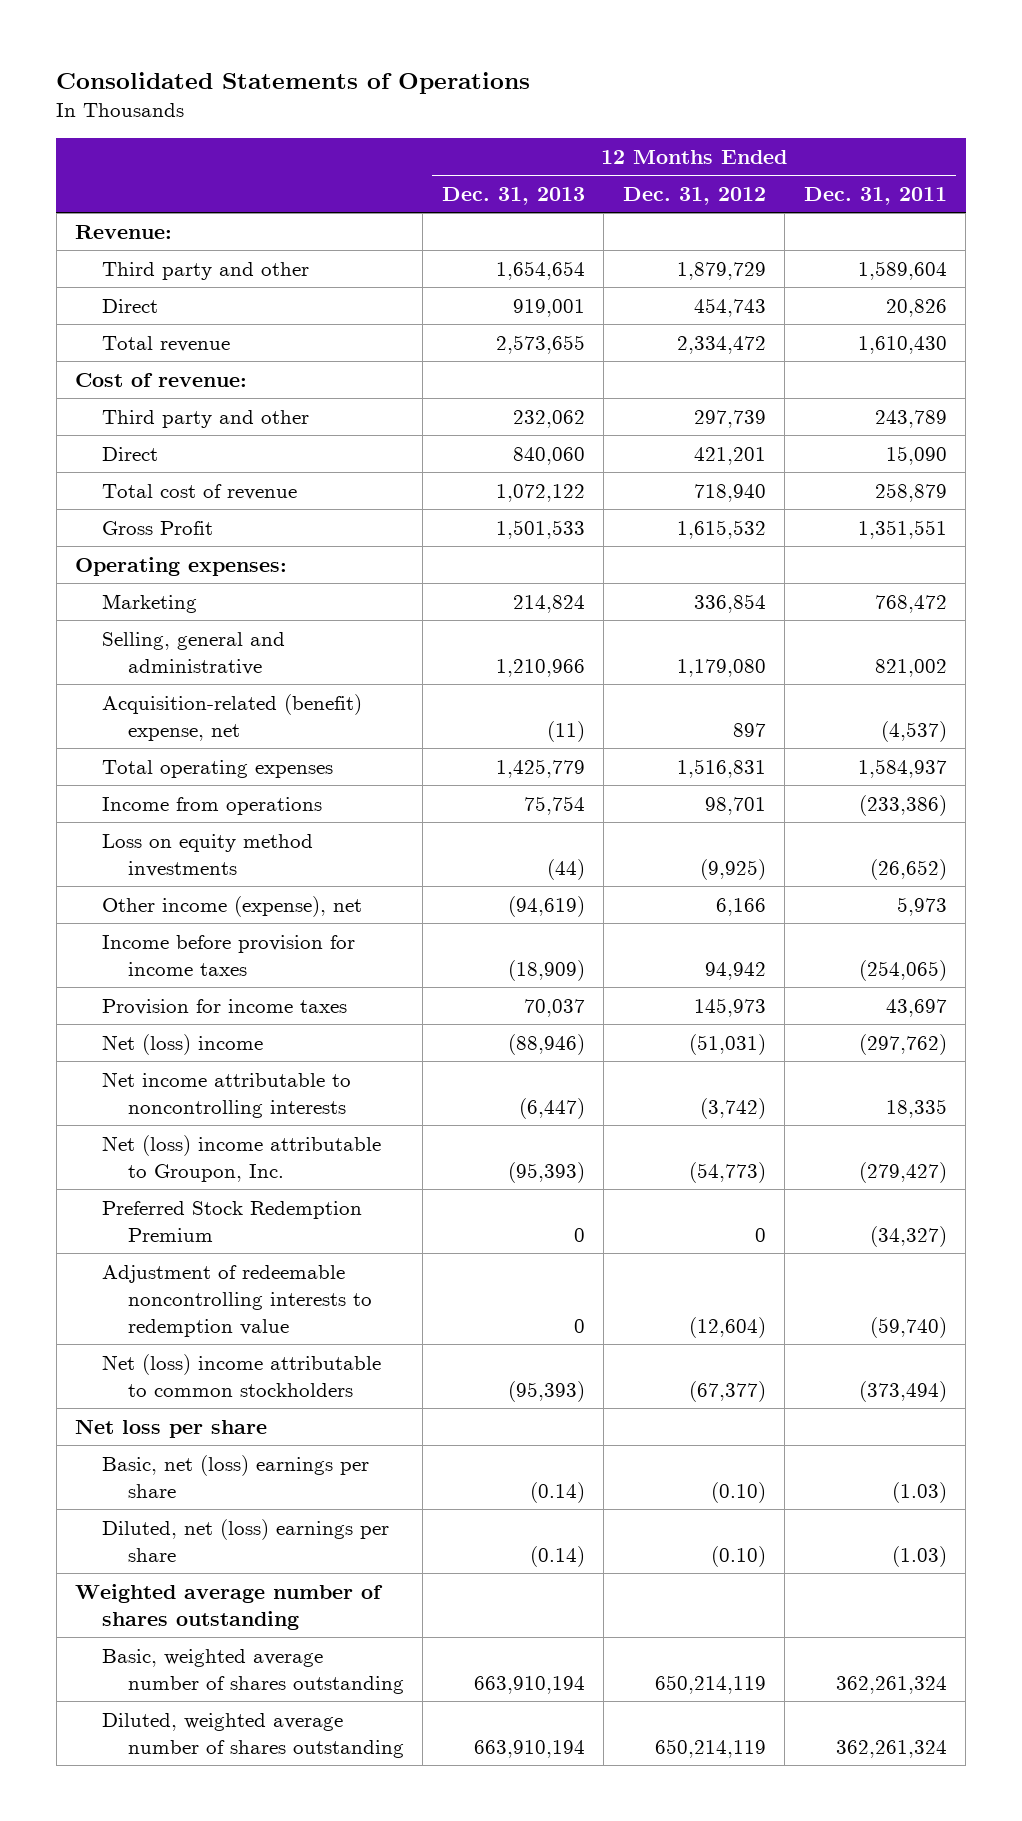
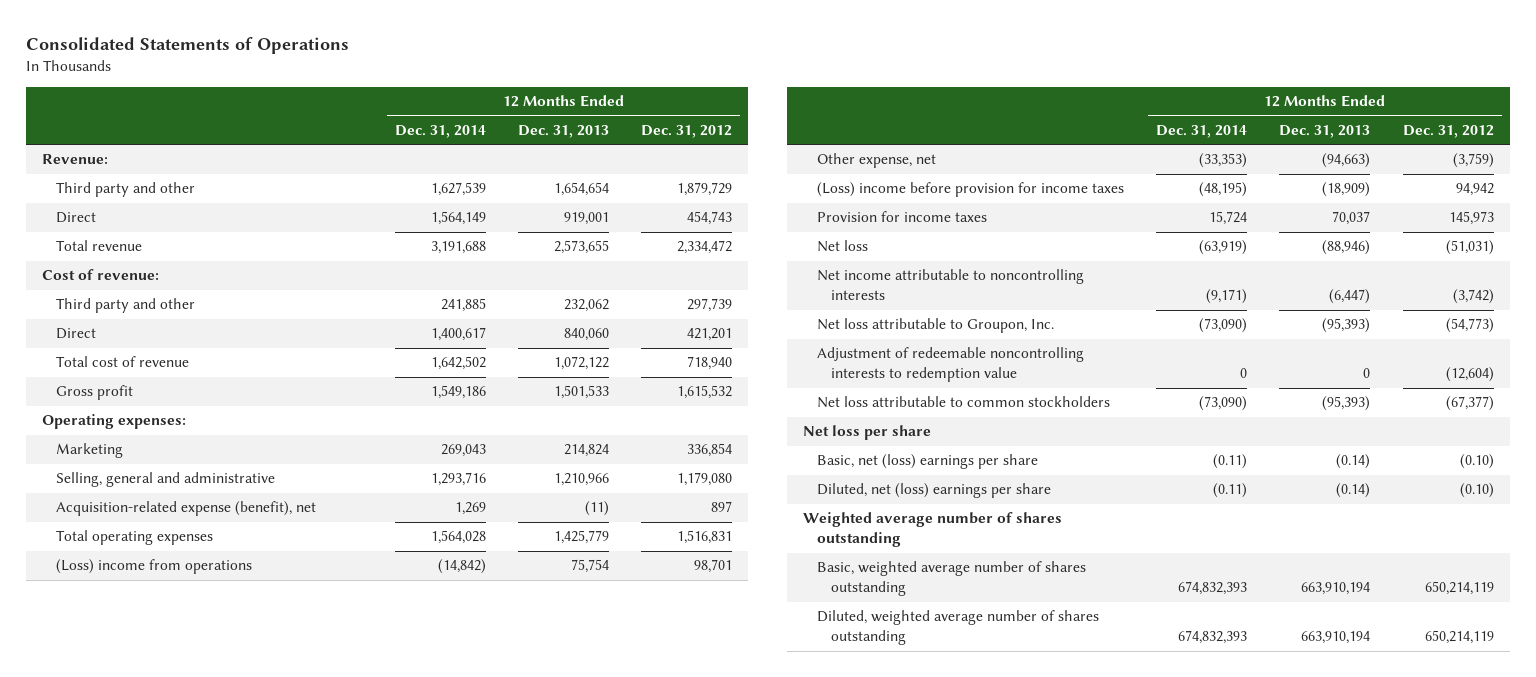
- | 12 Months Ended Dec. 31, 2013 | 12 Months Ended Dec. 31, 2012 | 12 Months Ended Dec. 31, 2011
+ | 12 Months Ended Dec. 31, 2014 | 12 Months Ended Dec. 31, 2013 | 12 Months Ended Dec. 31, 2012
- Gross Profit | 1,501,533 | 1,615,532 | 1,351,551
+ Gross profit | 1,549,186 | 1,501,533 | 1,615,532
- Acquisition-related (benefit) expense, net | (11) | 897 | (4,537)
+ Acquisition-related expense (benefit), net | 1,269 | (11) | 897
- Income from operations | 75,754 | 98,701 | (233,386)
- Loss on equity method investments | (44) | (9,925) | (26,652)
- Other income (expense), net | (94,619) | 6,166 | 5,973
- Income before provision for income taxes | (18,909) | 94,942 | (254,065)
+ (Loss) income from operations | (14,842) | 75,754 | 98,701
+ Other expense, net | (33,353) | (94,663) | (3,759)
+ (Loss) income before provision for income taxes | (48,195) | (18,909) | 94,942
- Net (loss) income | (88,946) | (51,031) | (297,762)
+ Net loss | (63,919) | (88,946) | (51,031)
- Net (loss) income attributable to Groupon, Inc. | (95,393) | (54,773) | (279,427)
- Preferred Stock Redemption Premium | 0 | 0 | (34,327)
+ Net loss attributable to Groupon, Inc. | (73,090) | (95,393) | (54,773)
- Net (loss) income attributable to common stockholders | (95,393) | (67,377) | (373,494)
+ Net loss attributable to common stockholders | (73,090) | (95,393) | (67,377)

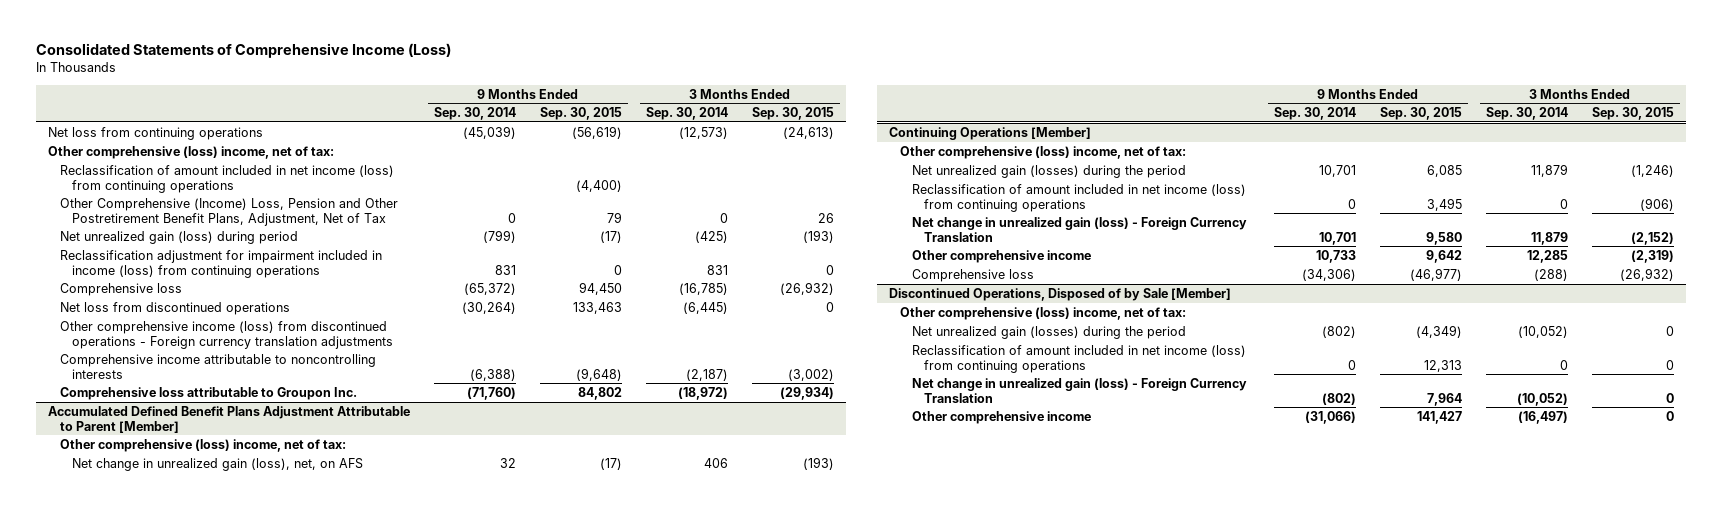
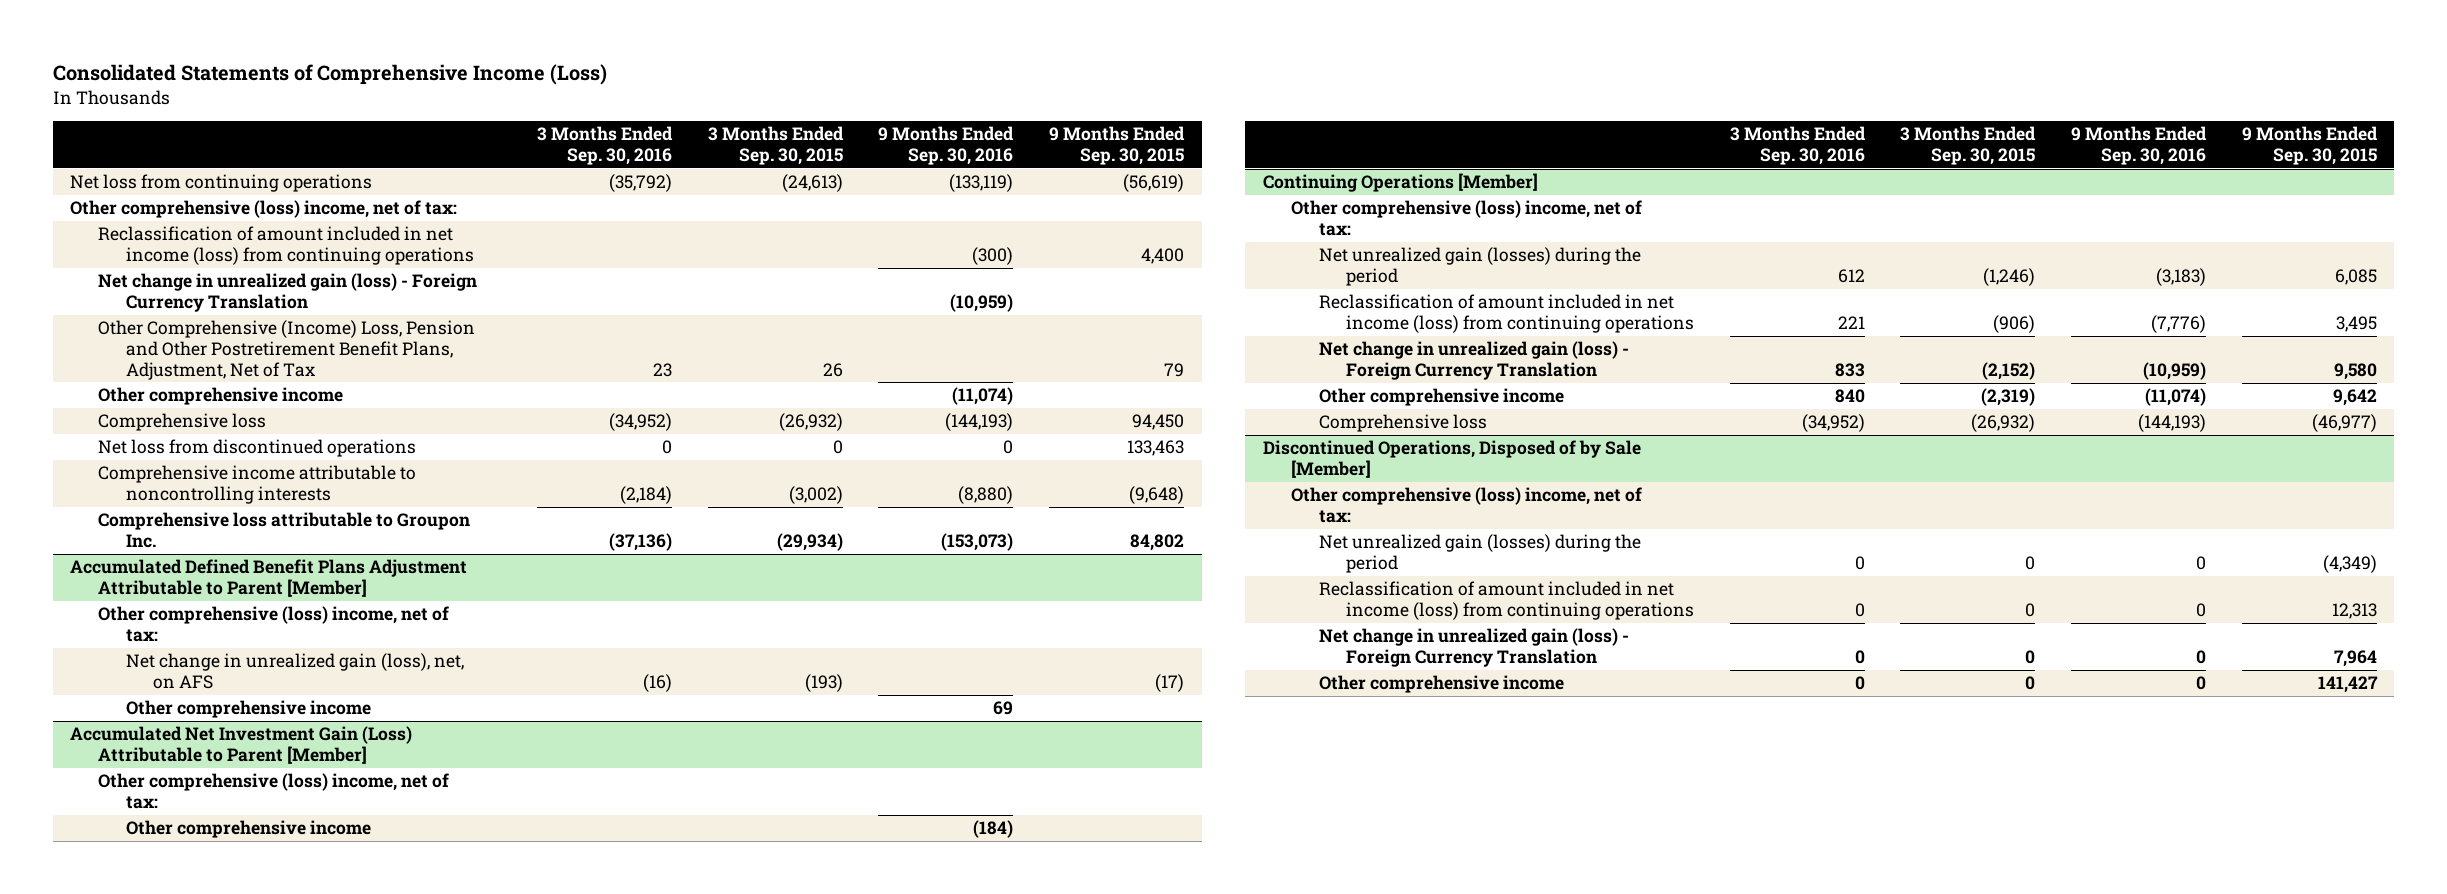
- | 9 Months Ended Sep. 30, 2014 | 9 Months Ended Sep. 30, 2015 | 3 Months Ended Sep. 30, 2014 | 3 Months Ended Sep. 30, 2015
+ | 3 Months Ended Sep. 30, 2016 | 3 Months Ended Sep. 30, 2015 | 9 Months Ended Sep. 30, 2016 | 9 Months Ended Sep. 30, 2015
- Reclassification of amount included in net income (loss) from continuing operations | | (4,400) | |
+ Reclassification of amount included in net income (loss) from continuing operations | | | (300) | 4,400
+ Net change in unrealized gain (loss) - Foreign Currency Translation | | | (10,959) |
- Net unrealized gain (loss) during period | (799) | (17) | (425) | (193)
- Reclassification adjustment for impairment included in income (loss) from continuing operations | 831 | 0 | 831 | 0
+ Other comprehensive income | | | (11,074) |
- Other comprehensive income (loss) from discontinued operations - Foreign currency translation adjustments
@ Accumulated Defined Benefit Plans Adjustment Attributable to Parent [Member]
+ Other comprehensive income | | | 69 |
+ Accumulated Net Investment Gain (Loss) Attributable to Parent [Member]
+ Other comprehensive (loss) income, net of tax:
+ Other comprehensive income | | | (184) |

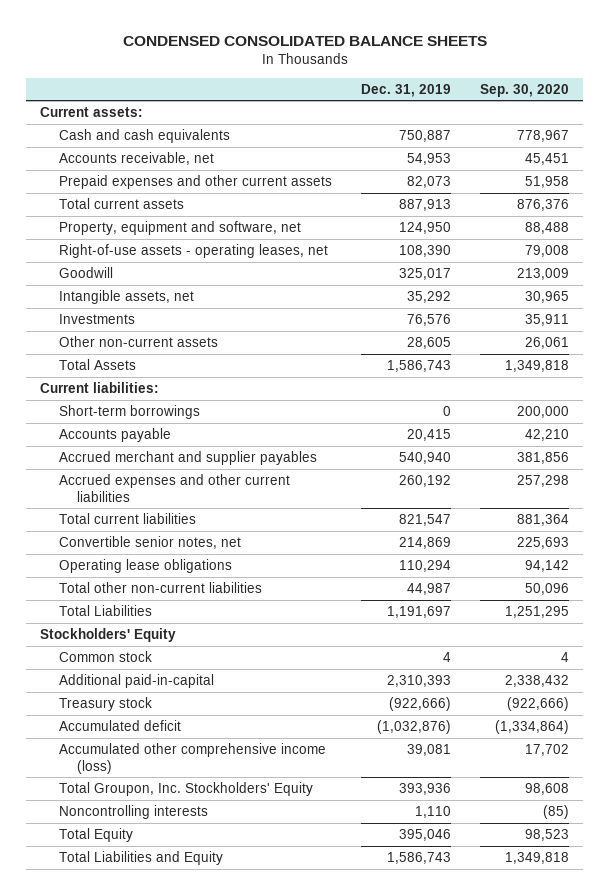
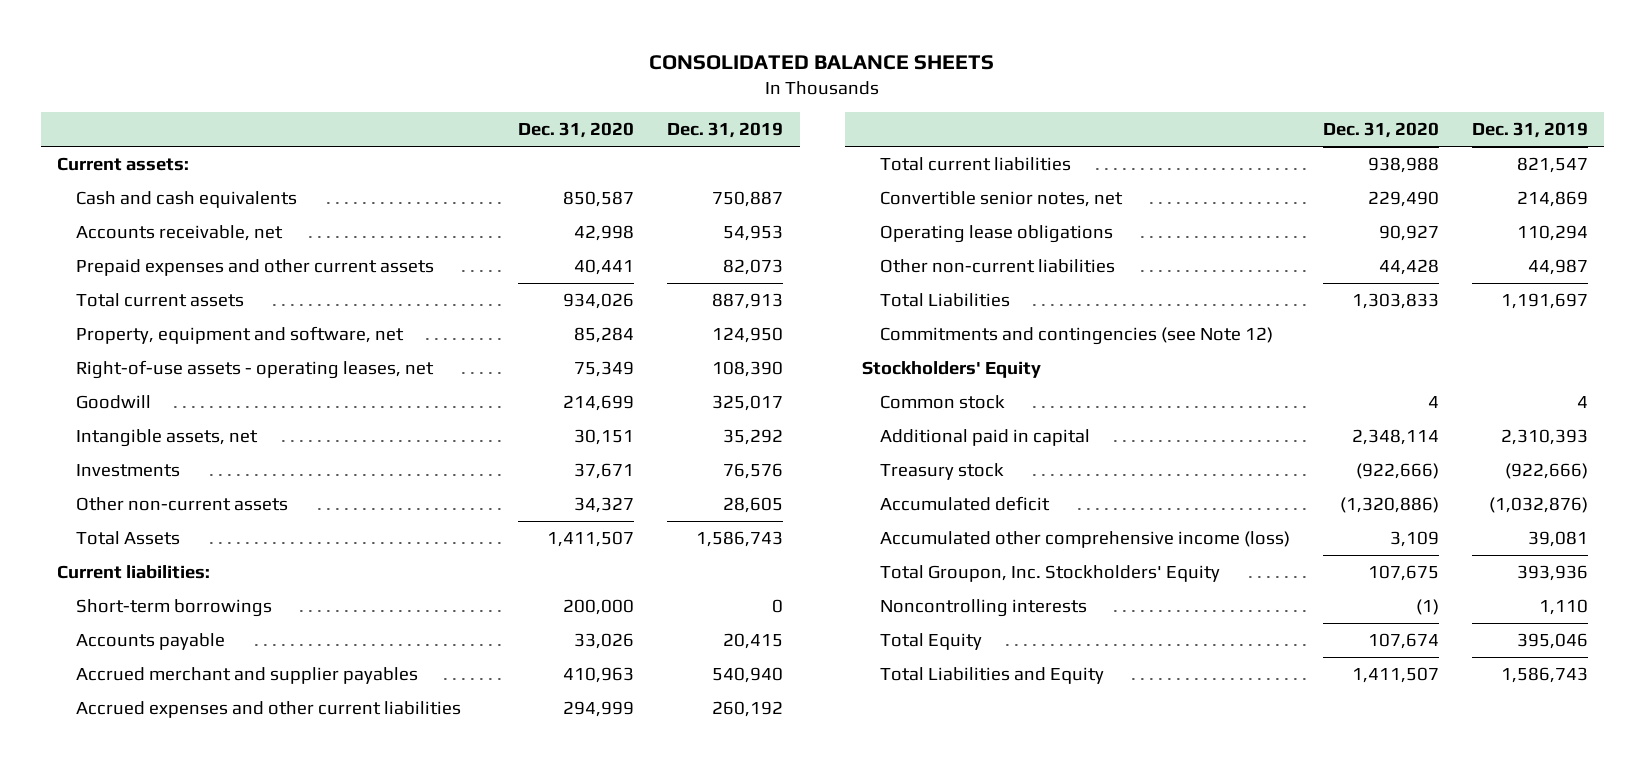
- CONDENSED CONSOLIDATED BALANCE SHEETS
+ CONSOLIDATED BALANCE SHEETS
- | Dec. 31, 2019 | Sep. 30, 2020
+ | Dec. 31, 2020 | Dec. 31, 2019
- Total other non-current liabilities | 44,987 | 50,096
+ Other non-current liabilities | 44,428 | 44,987
+ Commitments and contingencies (see Note 12)
- Additional paid-in-capital | 2,310,393 | 2,338,432
+ Additional paid in capital | 2,348,114 | 2,310,393

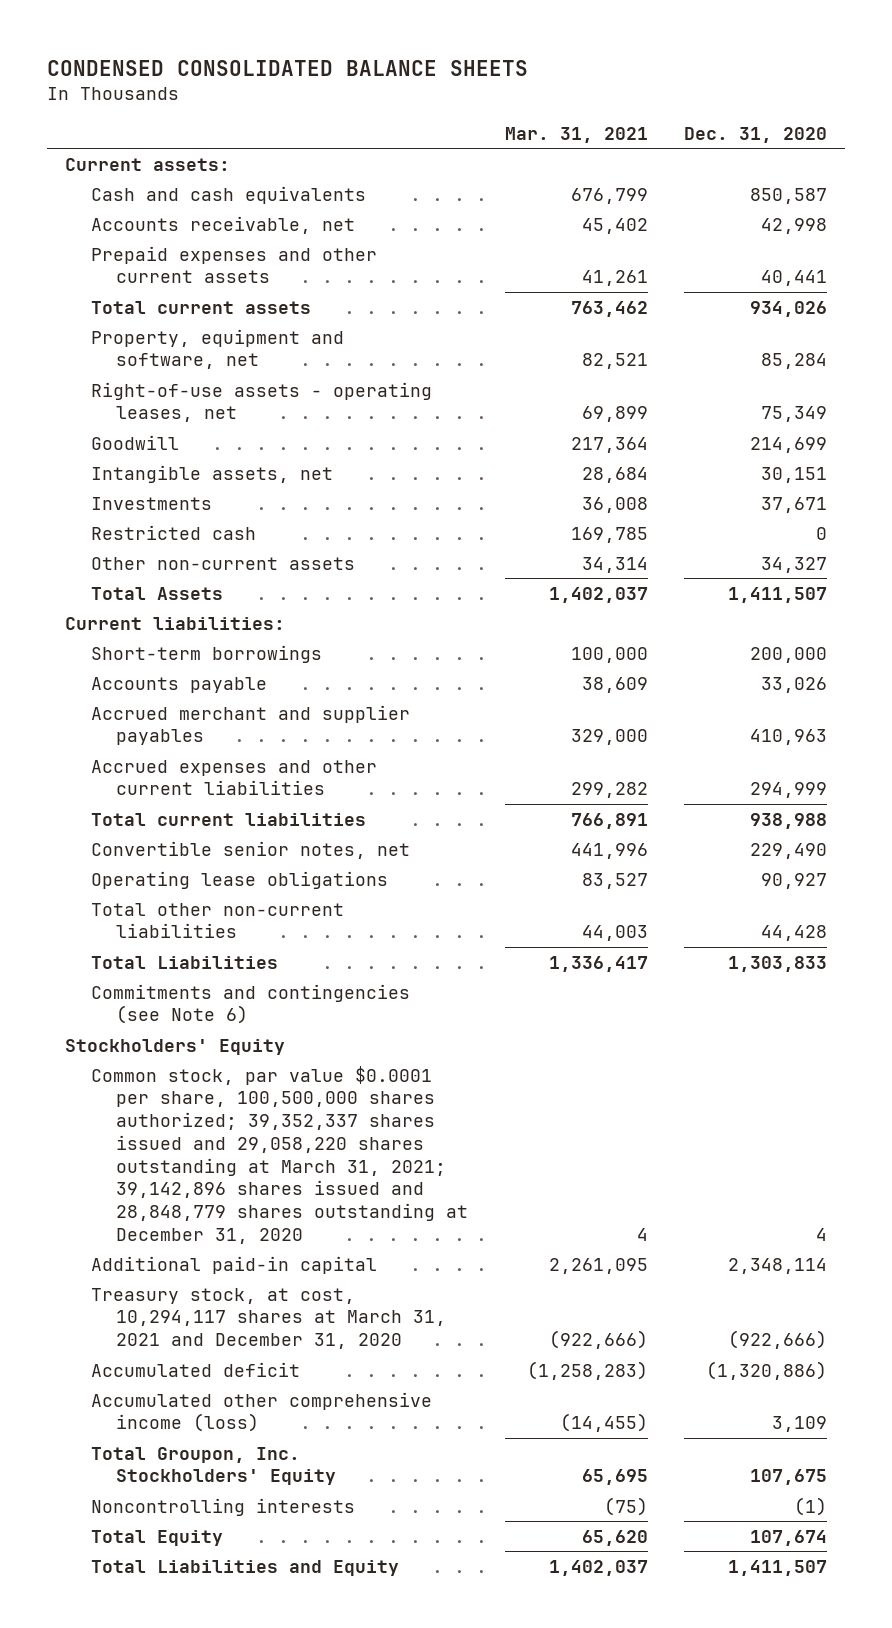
- CONSOLIDATED BALANCE SHEETS
+ CONDENSED CONSOLIDATED BALANCE SHEETS
- | Dec. 31, 2020 | Dec. 31, 2019
+ | Mar. 31, 2021 | Dec. 31, 2020
+ Restricted cash | 169,785 | 0
- Other non-current liabilities | 44,428 | 44,987
+ Total other non-current liabilities | 44,003 | 44,428
- Commitments and contingencies (see Note 12)
+ Commitments and contingencies (see Note 6)
- Common stock | 4 | 4
- Additional paid in capital | 2,348,114 | 2,310,393
- Treasury stock | (922,666) | (922,666)
+ Common stock, par value $0.0001 per share, 100,500,000 shares authorized; 39,352,337 shares issued and 29,058,220 shares outstanding at March 31, 2021; 39,142,896 shares issued and 28,848,779 shares outstanding at December 31, 2020 | 4 | 4
+ Additional paid-in capital | 2,261,095 | 2,348,114
+ Treasury stock, at cost, 10,294,117 shares at March 31, 2021 and December 31, 2020 | (922,666) | (922,666)

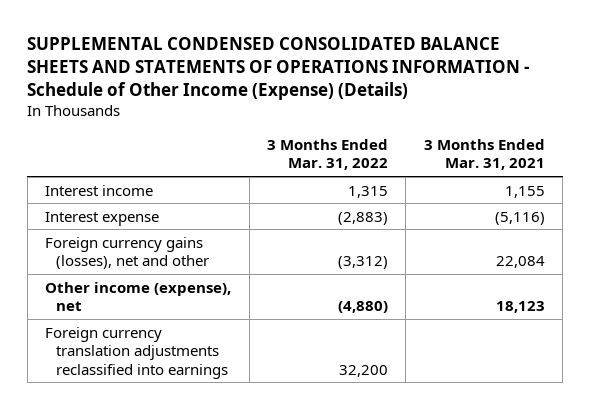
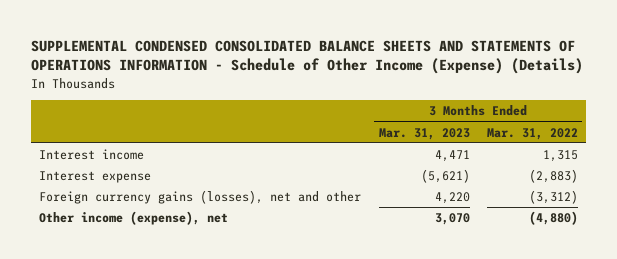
- | 3 Months Ended Mar. 31, 2022 | 3 Months Ended Mar. 31, 2021
+ | 3 Months Ended Mar. 31, 2023 | 3 Months Ended Mar. 31, 2022
- Foreign currency translation adjustments reclassified into earnings | 32,200 |

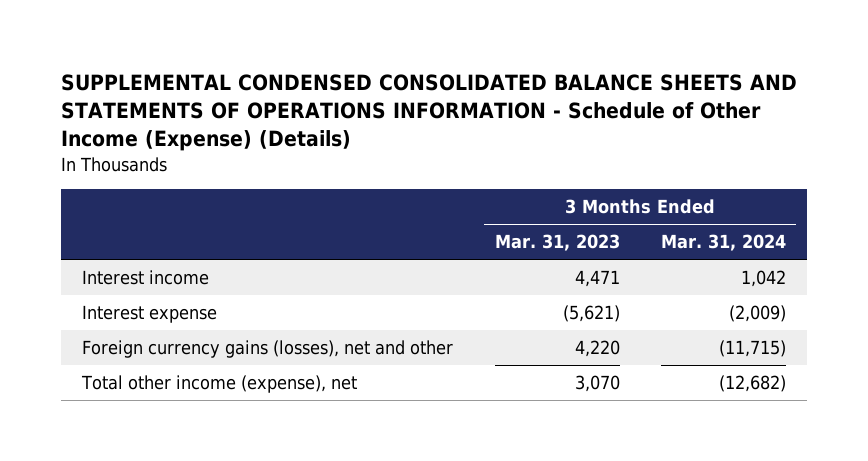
- | 3 Months Ended Mar. 31, 2023 | 3 Months Ended Mar. 31, 2022
+ | 3 Months Ended Mar. 31, 2023 | 3 Months Ended Mar. 31, 2024
- Other income (expense), net | 3,070 | (4,880)
+ Total other income (expense), net | 3,070 | (12,682)

